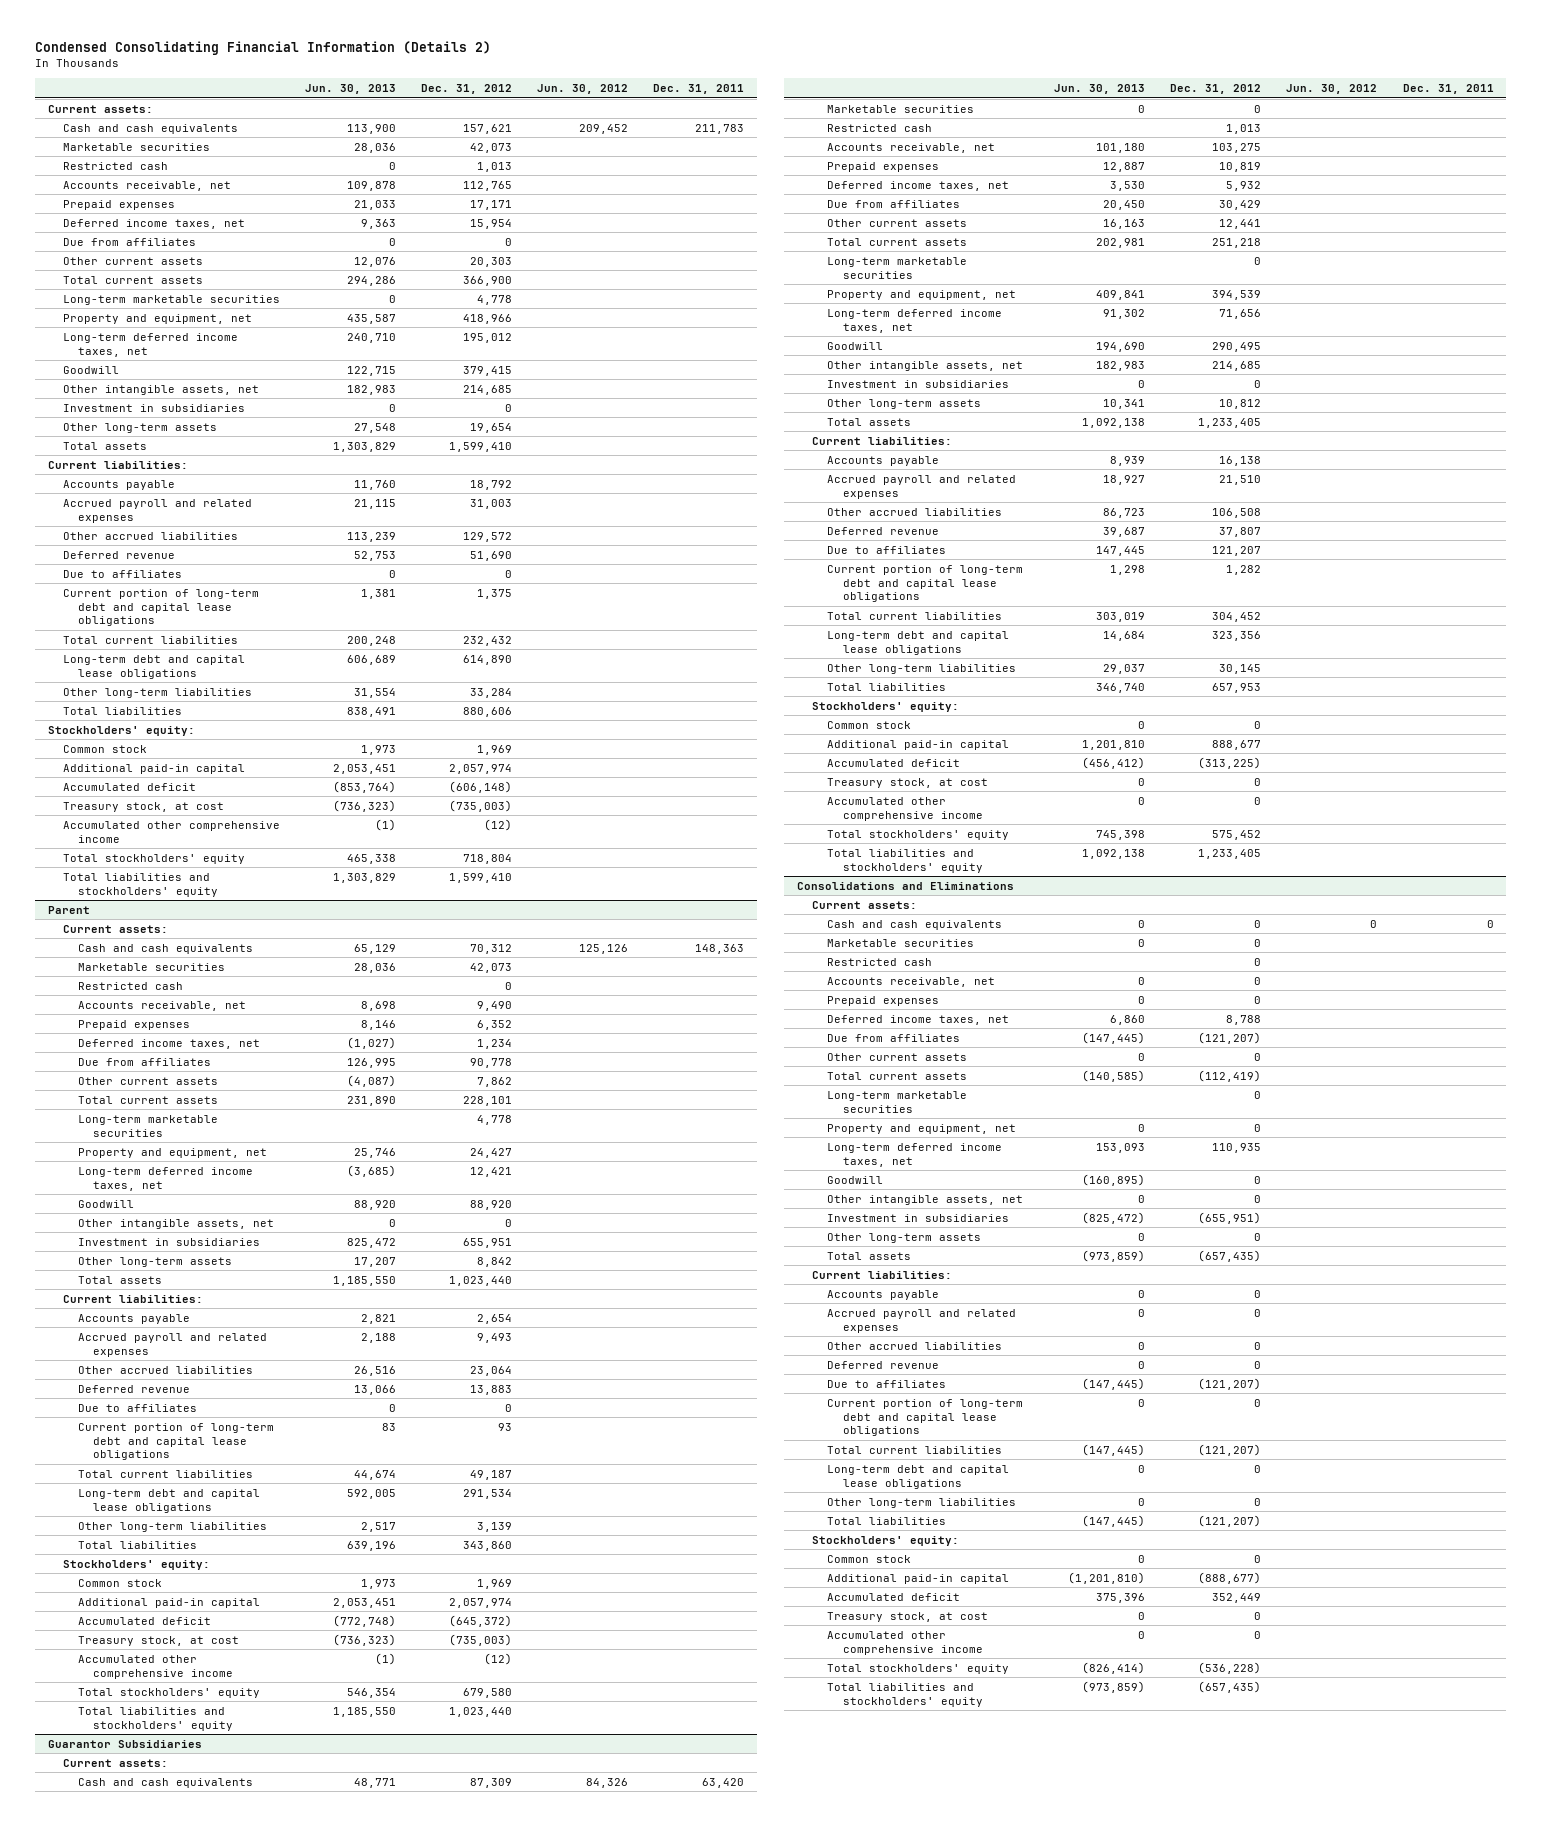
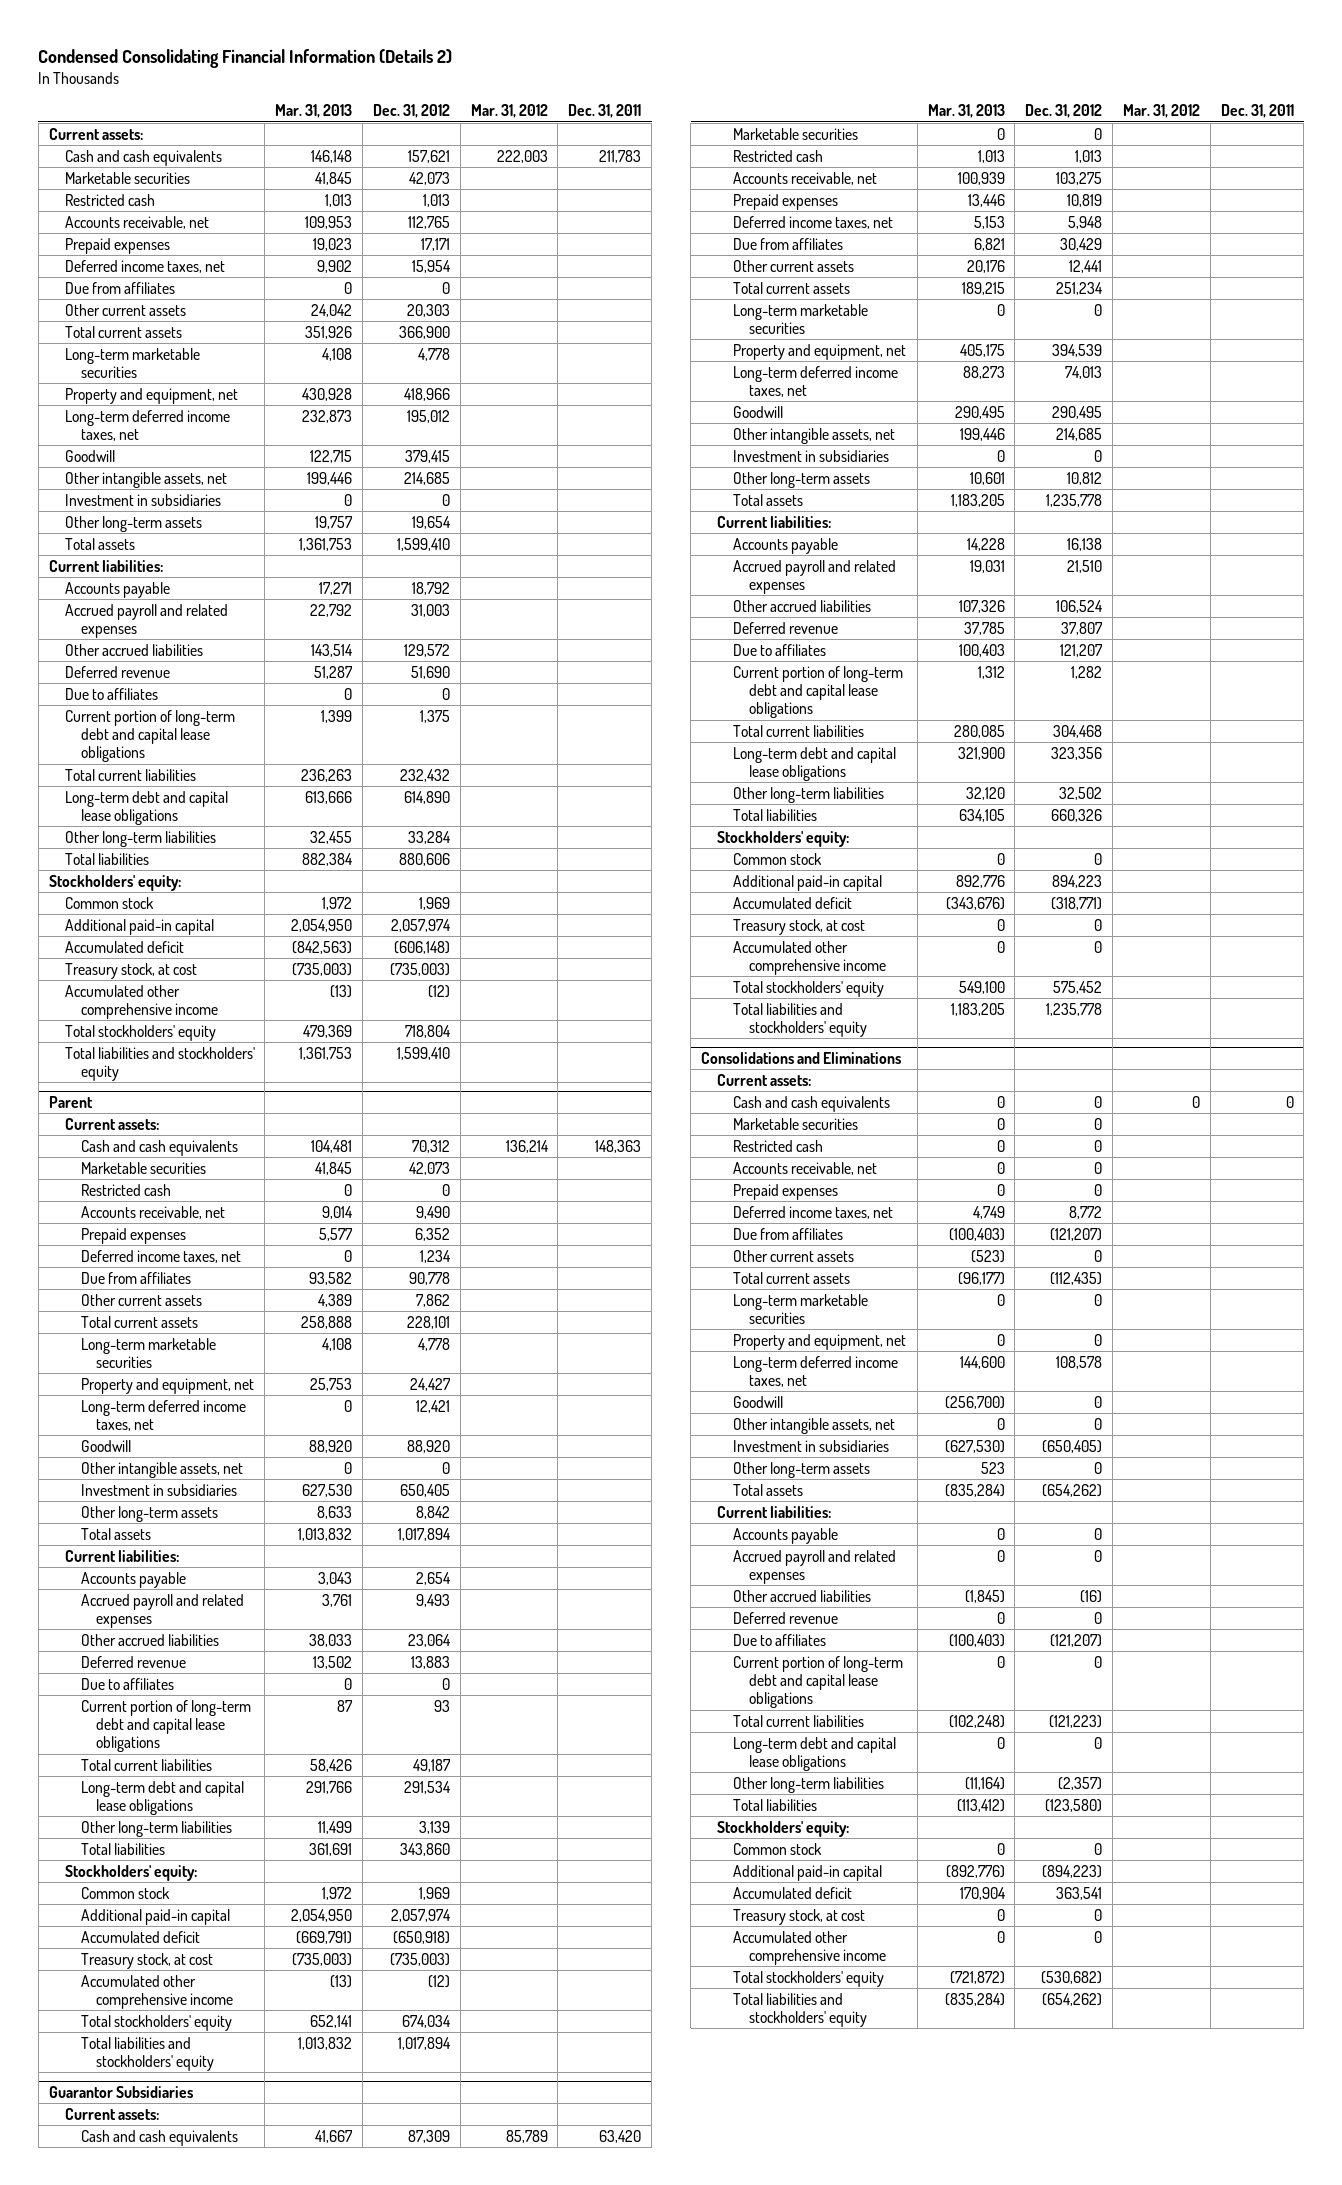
- | Jun. 30, 2013 | Dec. 31, 2012 | Jun. 30, 2012 | Dec. 31, 2011
+ | Mar. 31, 2013 | Dec. 31, 2012 | Mar. 31, 2012 | Dec. 31, 2011
@ Parent
- Investment in subsidiaries | 825,472 | 655,951 | |
+ Investment in subsidiaries | 627,530 | 650,405 | |
- Total assets | 1,185,550 | 1,023,440 | |
+ Total assets | 1,013,832 | 1,017,894 | |
- Accumulated deficit | (772,748) | (645,372) | |
+ Accumulated deficit | (669,791) | (650,918) | |
- Total stockholders' equity | 546,354 | 679,580 | |
- Total liabilities and stockholders' equity | 1,185,550 | 1,023,440 | |
+ Total stockholders' equity | 652,141 | 674,034 | |
+ Total liabilities and stockholders' equity | 1,013,832 | 1,017,894 | |
@ Guarantor Subsidiaries
- Deferred income taxes, net | 3,530 | 5,932 | |
+ Deferred income taxes, net | 5,153 | 5,948 | |
- Total current assets | 202,981 | 251,218 | |
+ Total current assets | 189,215 | 251,234 | |
- Long-term deferred income taxes, net | 91,302 | 71,656 | |
+ Long-term deferred income taxes, net | 88,273 | 74,013 | |
- Total assets | 1,092,138 | 1,233,405 | |
+ Total assets | 1,183,205 | 1,235,778 | |
- Other accrued liabilities | 86,723 | 106,508 | |
+ Other accrued liabilities | 107,326 | 106,524 | |
- Total current liabilities | 303,019 | 304,452 | |
+ Total current liabilities | 280,085 | 304,468 | |
- Other long-term liabilities | 29,037 | 30,145 | |
- Total liabilities | 346,740 | 657,953 | |
+ Other long-term liabilities | 32,120 | 32,502 | |
+ Total liabilities | 634,105 | 660,326 | |
- Additional paid-in capital | 1,201,810 | 888,677 | |
- Accumulated deficit | (456,412) | (313,225) | |
+ Additional paid-in capital | 892,776 | 894,223 | |
+ Accumulated deficit | (343,676) | (318,771) | |
- Total liabilities and stockholders' equity | 1,092,138 | 1,233,405 | |
+ Total liabilities and stockholders' equity | 1,183,205 | 1,235,778 | |
@ Consolidations and Eliminations
- Deferred income taxes, net | 6,860 | 8,788 | |
+ Deferred income taxes, net | 4,749 | 8,772 | |
- Total current assets | (140,585) | (112,419) | |
+ Total current assets | (96,177) | (112,435) | |
- Long-term deferred income taxes, net | 153,093 | 110,935 | |
+ Long-term deferred income taxes, net | 144,600 | 108,578 | |
- Investment in subsidiaries | (825,472) | (655,951) | |
+ Investment in subsidiaries | (627,530) | (650,405) | |
- Total assets | (973,859) | (657,435) | |
+ Total assets | (835,284) | (654,262) | |
- Other accrued liabilities | 0 | 0 | |
+ Other accrued liabilities | (1,845) | (16) | |
- Total current liabilities | (147,445) | (121,207) | |
+ Total current liabilities | (102,248) | (121,223) | |
- Other long-term liabilities | 0 | 0 | |
- Total liabilities | (147,445) | (121,207) | |
+ Other long-term liabilities | (11,164) | (2,357) | |
+ Total liabilities | (113,412) | (123,580) | |
- Additional paid-in capital | (1,201,810) | (888,677) | |
- Accumulated deficit | 375,396 | 352,449 | |
+ Additional paid-in capital | (892,776) | (894,223) | |
+ Accumulated deficit | 170,904 | 363,541 | |
- Total stockholders' equity | (826,414) | (536,228) | |
- Total liabilities and stockholders' equity | (973,859) | (657,435) | |
+ Total stockholders' equity | (721,872) | (530,682) | |
+ Total liabilities and stockholders' equity | (835,284) | (654,262) | |

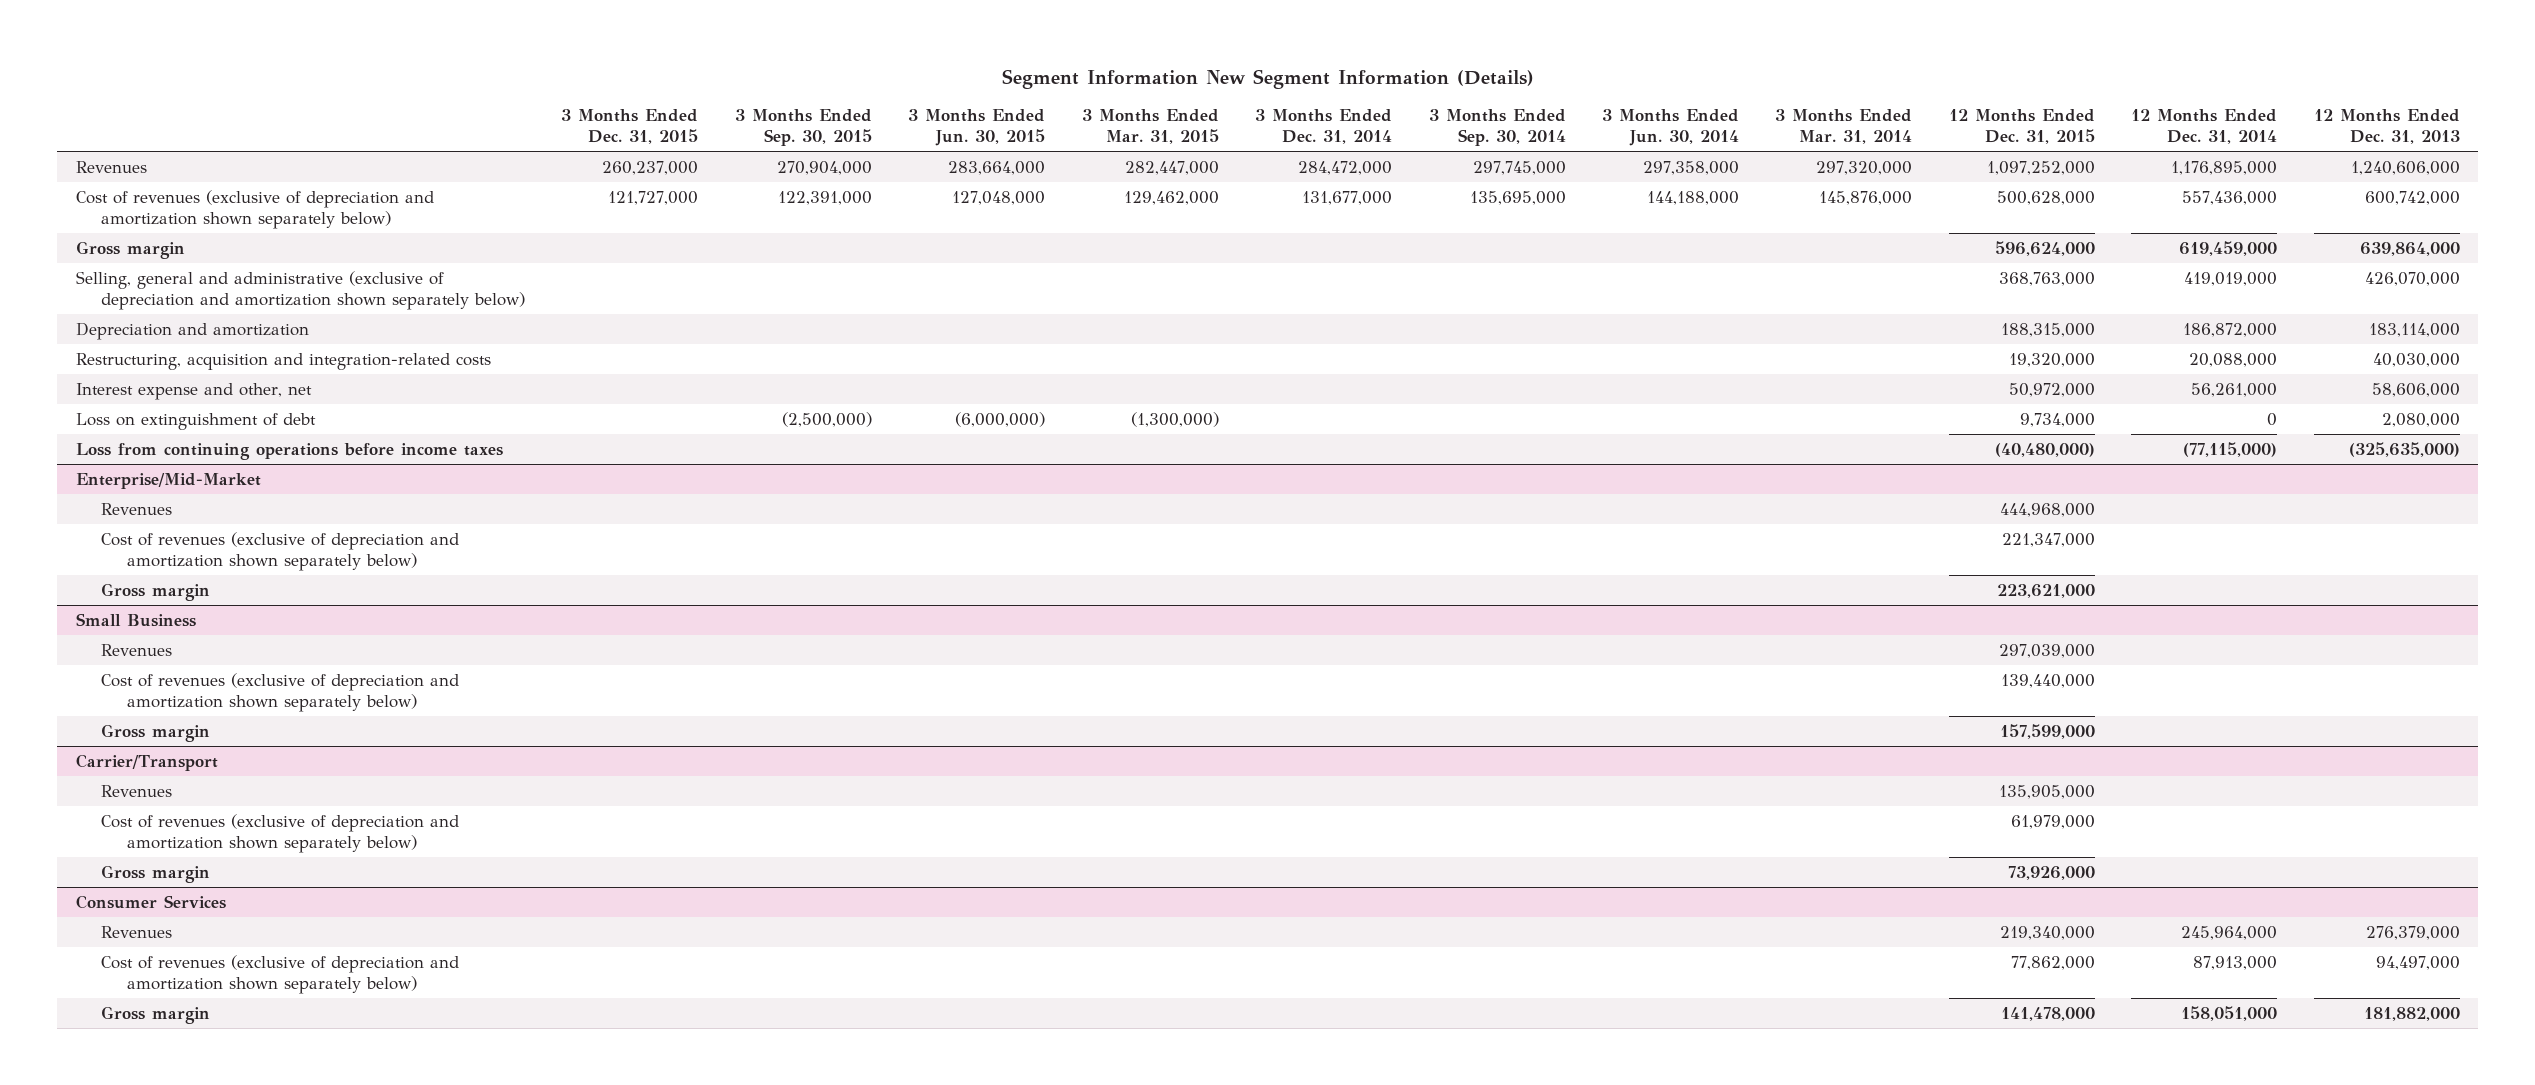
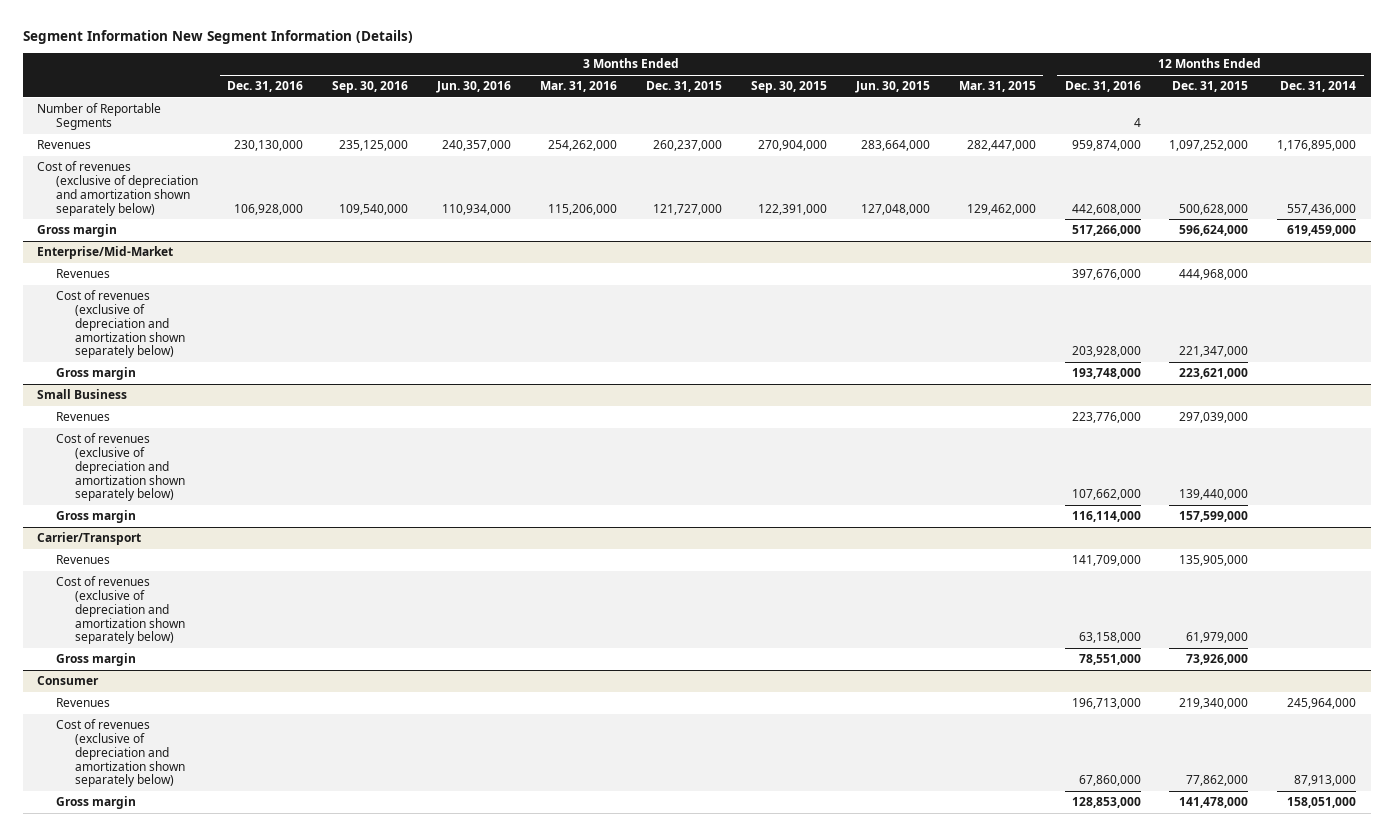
- | 3 Months Ended Dec. 31, 2015 | 3 Months Ended Sep. 30, 2015 | 3 Months Ended Jun. 30, 2015 | 3 Months Ended Mar. 31, 2015 | 3 Months Ended Dec. 31, 2014 | 3 Months Ended Sep. 30, 2014 | 3 Months Ended Jun. 30, 2014 | 3 Months Ended Mar. 31, 2014 | 12 Months Ended Dec. 31, 2015 | 12 Months Ended Dec. 31, 2014 | 12 Months Ended Dec. 31, 2013
+ | 3 Months Ended Dec. 31, 2016 | 3 Months Ended Sep. 30, 2016 | 3 Months Ended Jun. 30, 2016 | 3 Months Ended Mar. 31, 2016 | 3 Months Ended Dec. 31, 2015 | 3 Months Ended Sep. 30, 2015 | 3 Months Ended Jun. 30, 2015 | 3 Months Ended Mar. 31, 2015 | 12 Months Ended Dec. 31, 2016 | 12 Months Ended Dec. 31, 2015 | 12 Months Ended Dec. 31, 2014
+ Number of Reportable Segments | | | | | | | | | 4 | |
- Selling, general and administrative (exclusive of depreciation and amortization shown separately below) | | | | | | | | | 368,763,000 | 419,019,000 | 426,070,000
- Depreciation and amortization | | | | | | | | | 188,315,000 | 186,872,000 | 183,114,000
- Restructuring, acquisition and integration-related costs | | | | | | | | | 19,320,000 | 20,088,000 | 40,030,000
- Interest expense and other, net | | | | | | | | | 50,972,000 | 56,261,000 | 58,606,000
- Loss on extinguishment of debt | | (2,500,000) | (6,000,000) | (1,300,000) | | | | | 9,734,000 | 0 | 2,080,000
- Loss from continuing operations before income taxes | | | | | | | | | (40,480,000) | (77,115,000) | (325,635,000)
- Consumer Services
+ Consumer

